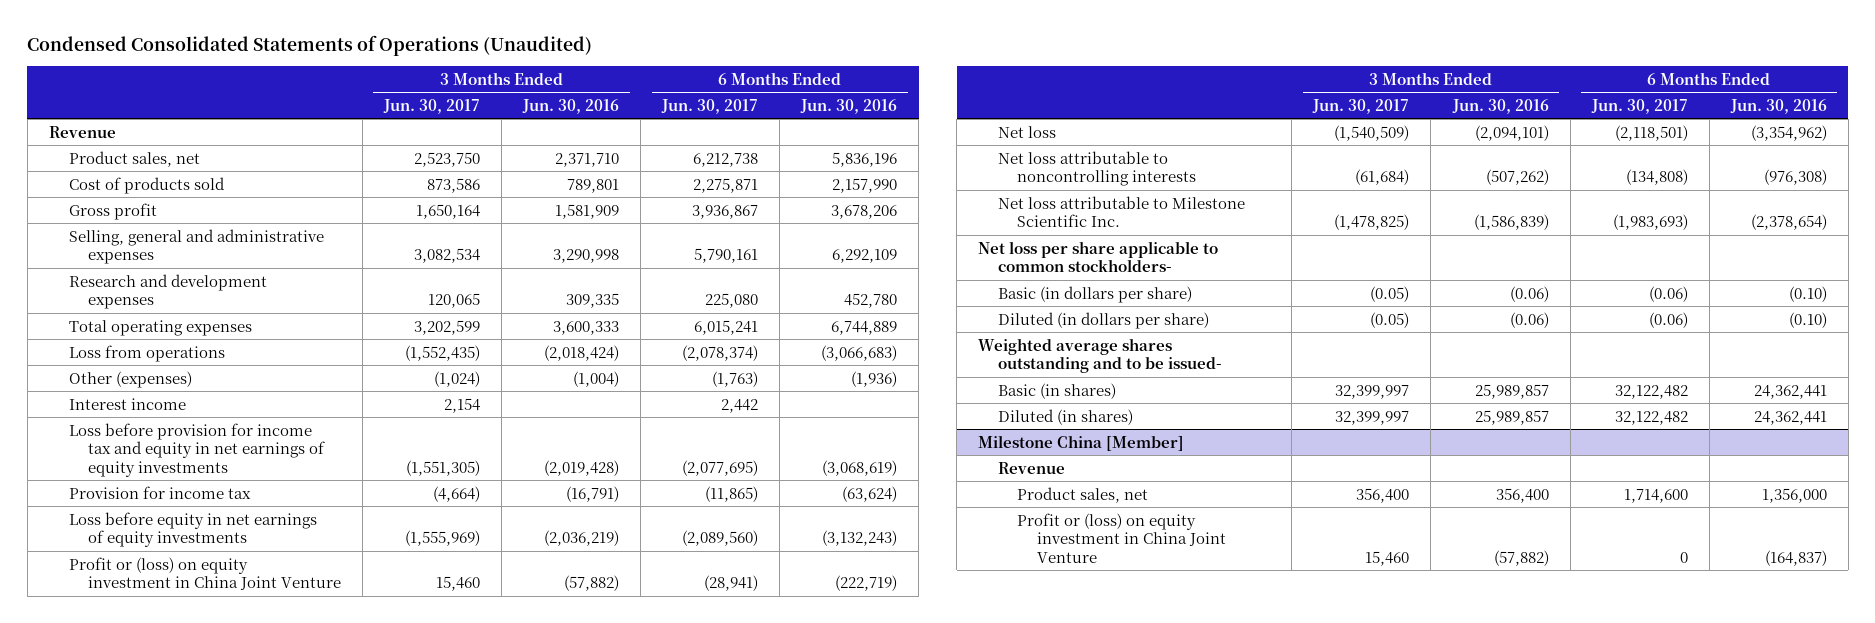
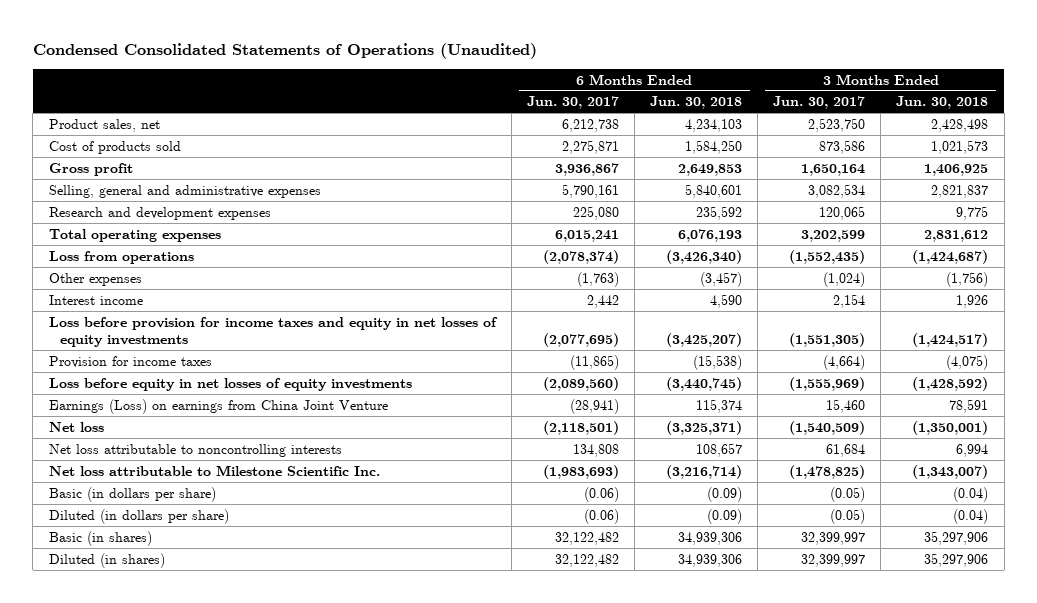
- | 3 Months Ended Jun. 30, 2017 | 3 Months Ended Jun. 30, 2016 | 6 Months Ended Jun. 30, 2017 | 6 Months Ended Jun. 30, 2016
+ | 6 Months Ended Jun. 30, 2017 | 6 Months Ended Jun. 30, 2018 | 3 Months Ended Jun. 30, 2017 | 3 Months Ended Jun. 30, 2018
- Revenue
- Other (expenses) | (1,024) | (1,004) | (1,763) | (1,936)
+ Other expenses | (1,763) | (3,457) | (1,024) | (1,756)
- Loss before provision for income tax and equity in net earnings of equity investments | (1,551,305) | (2,019,428) | (2,077,695) | (3,068,619)
- Provision for income tax | (4,664) | (16,791) | (11,865) | (63,624)
- Loss before equity in net earnings of equity investments | (1,555,969) | (2,036,219) | (2,089,560) | (3,132,243)
- Profit or (loss) on equity investment in China Joint Venture | 15,460 | (57,882) | (28,941) | (222,719)
+ Loss before provision for income taxes and equity in net losses of equity investments | (2,077,695) | (3,425,207) | (1,551,305) | (1,424,517)
+ Provision for income taxes | (11,865) | (15,538) | (4,664) | (4,075)
+ Loss before equity in net losses of equity investments | (2,089,560) | (3,440,745) | (1,555,969) | (1,428,592)
+ Earnings (Loss) on earnings from China Joint Venture | (28,941) | 115,374 | 15,460 | 78,591
- Net loss attributable to noncontrolling interests | (61,684) | (507,262) | (134,808) | (976,308)
+ Net loss attributable to noncontrolling interests | 134,808 | 108,657 | 61,684 | 6,994
- Net loss per share applicable to common stockholders-
- Weighted average shares outstanding and to be issued-
- Milestone China [Member]
- Revenue
- Product sales, net | 356,400 | 356,400 | 1,714,600 | 1,356,000
- Profit or (loss) on equity investment in China Joint Venture | 15,460 | (57,882) | 0 | (164,837)

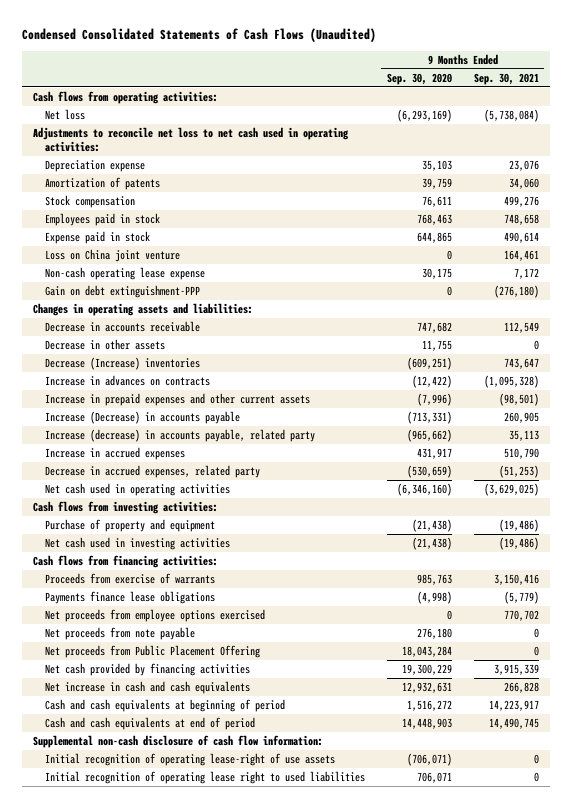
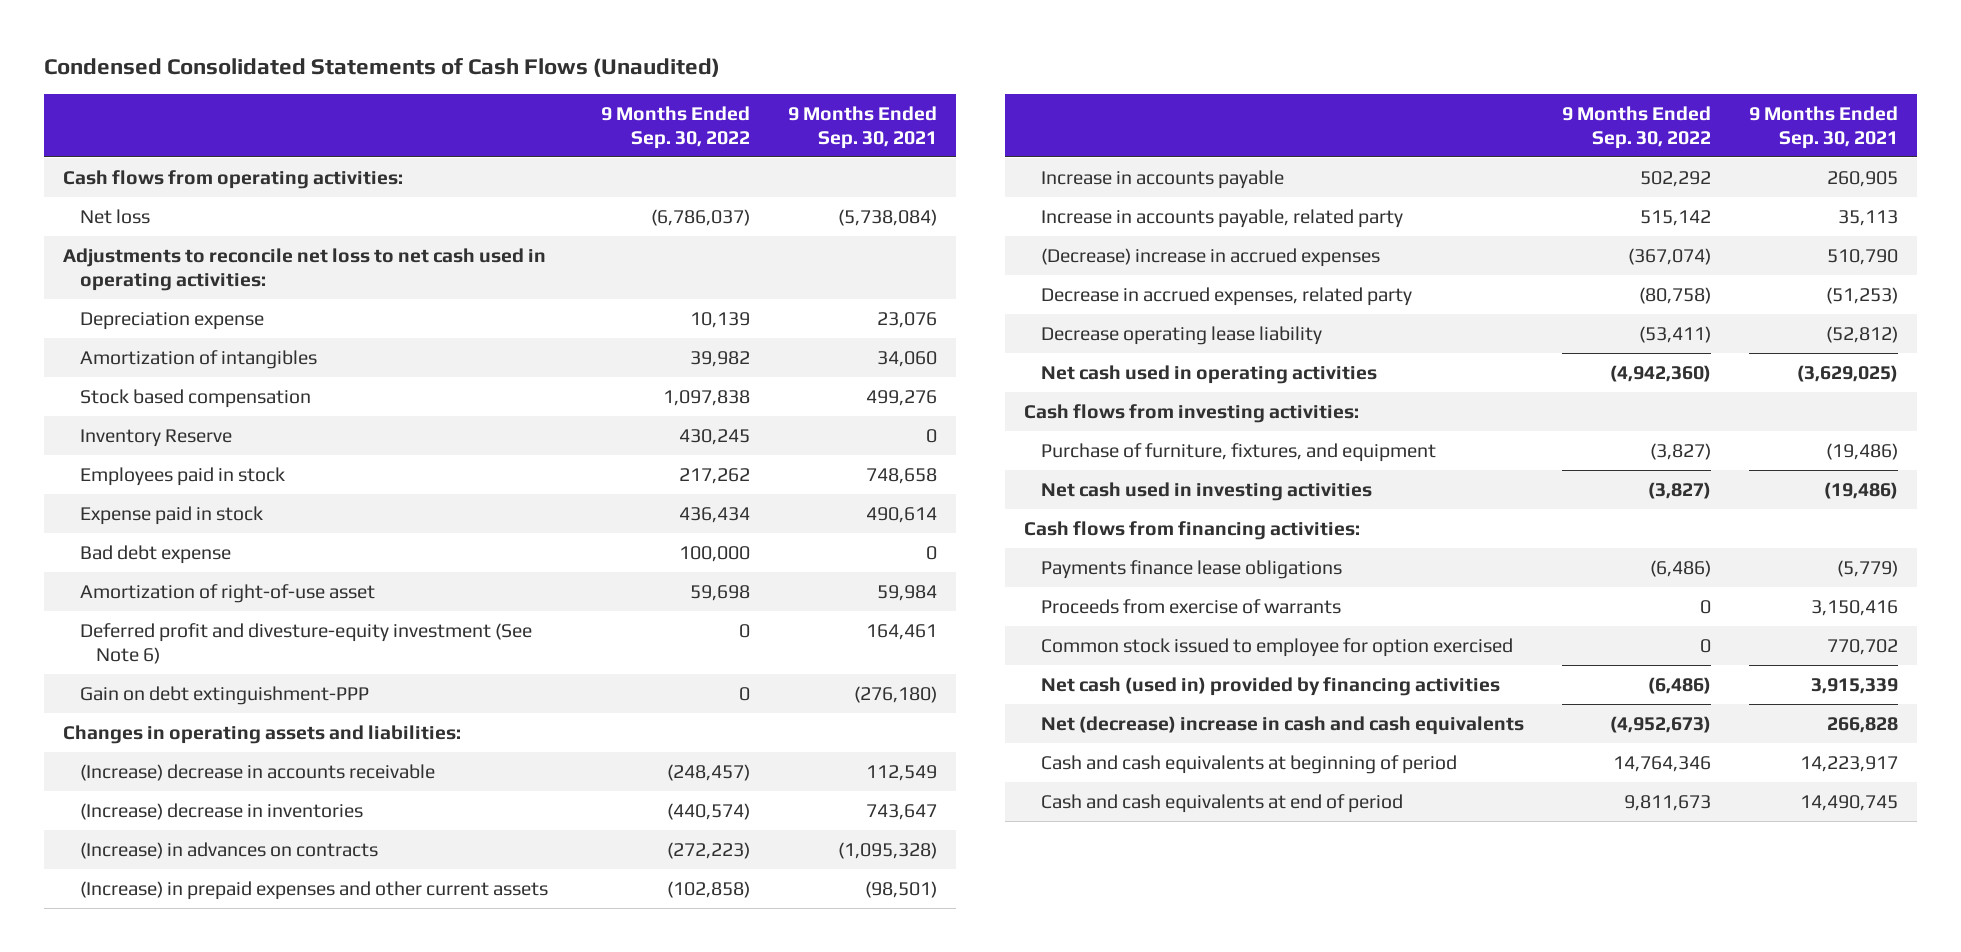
- | 9 Months Ended Sep. 30, 2020 | 9 Months Ended Sep. 30, 2021
+ | 9 Months Ended Sep. 30, 2022 | 9 Months Ended Sep. 30, 2021
- Amortization of patents | 39,759 | 34,060
- Stock compensation | 76,611 | 499,276
+ Amortization of intangibles | 39,982 | 34,060
+ Stock based compensation | 1,097,838 | 499,276
+ Inventory Reserve | 430,245 | 0
- Loss on China joint venture | 0 | 164,461
- Non-cash operating lease expense | 30,175 | 7,172
+ Bad debt expense | 100,000 | 0
+ Amortization of right-of-use asset | 59,698 | 59,984
+ Deferred profit and divesture-equity investment (See Note 6) | 0 | 164,461
- Decrease in accounts receivable | 747,682 | 112,549
- Decrease in other assets | 11,755 | 0
- Decrease (Increase) inventories | (609,251) | 743,647
- Increase in advances on contracts | (12,422) | (1,095,328)
- Increase in prepaid expenses and other current assets | (7,996) | (98,501)
- Increase (Decrease) in accounts payable | (713,331) | 260,905
- Increase (decrease) in accounts payable, related party | (965,662) | 35,113
- Increase in accrued expenses | 431,917 | 510,790
+ (Increase) decrease in accounts receivable | (248,457) | 112,549
+ (Increase) decrease in inventories | (440,574) | 743,647
+ (Increase) in advances on contracts | (272,223) | (1,095,328)
+ (Increase) in prepaid expenses and other current assets | (102,858) | (98,501)
+ Increase in accounts payable | 502,292 | 260,905
+ Increase in accounts payable, related party | 515,142 | 35,113
+ (Decrease) increase in accrued expenses | (367,074) | 510,790
+ Decrease operating lease liability | (53,411) | (52,812)
- Purchase of property and equipment | (21,438) | (19,486)
+ Purchase of furniture, fixtures, and equipment | (3,827) | (19,486)
- Net proceeds from employee options exercised | 0 | 770,702
- Net proceeds from note payable | 276,180 | 0
- Net proceeds from Public Placement Offering | 18,043,284 | 0
- Net cash provided by financing activities | 19,300,229 | 3,915,339
- Net increase in cash and cash equivalents | 12,932,631 | 266,828
moved down: Proceeds from exercise of warrants | 0 | 3,150,416
+ Common stock issued to employee for option exercised | 0 | 770,702
+ Net cash (used in) provided by financing activities | (6,486) | 3,915,339
+ Net (decrease) increase in cash and cash equivalents | (4,952,673) | 266,828
- Supplemental non-cash disclosure of cash flow information:
- Initial recognition of operating lease-right of use assets | (706,071) | 0
- Initial recognition of operating lease right to used liabilities | 706,071 | 0

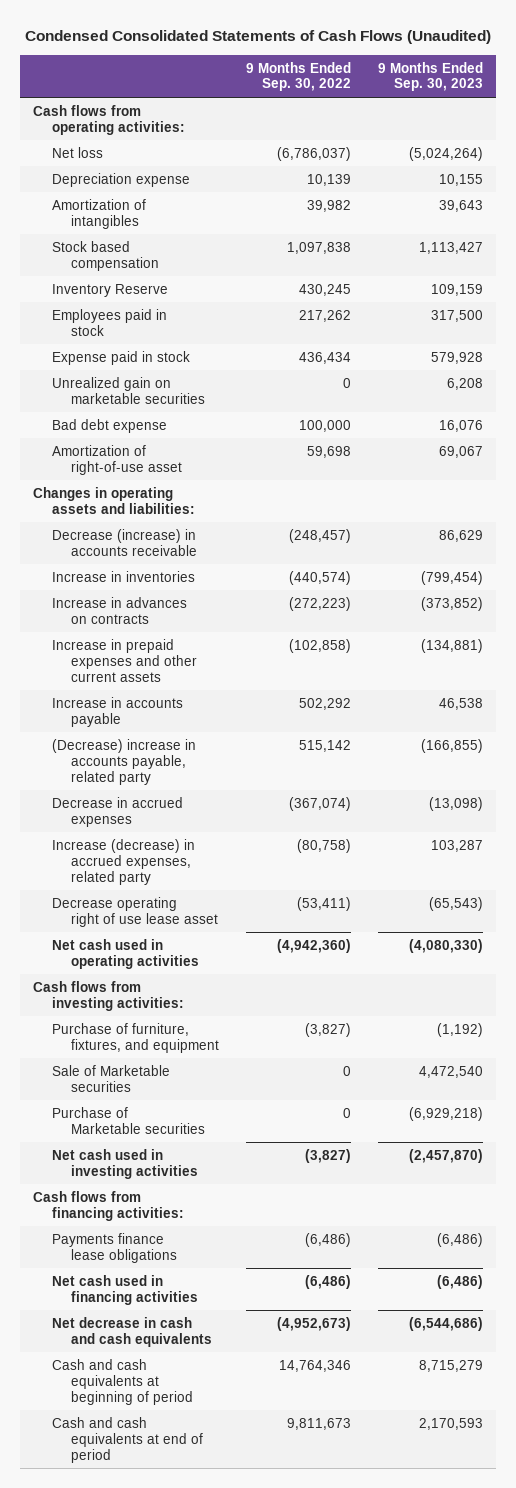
- | 9 Months Ended Sep. 30, 2022 | 9 Months Ended Sep. 30, 2021
+ | 9 Months Ended Sep. 30, 2022 | 9 Months Ended Sep. 30, 2023
- Adjustments to reconcile net loss to net cash used in operating activities:
+ Unrealized gain on marketable securities | 0 | 6,208
- Deferred profit and divesture-equity investment (See Note 6) | 0 | 164,461
- Gain on debt extinguishment-PPP | 0 | (276,180)
- (Increase) decrease in accounts receivable | (248,457) | 112,549
- (Increase) decrease in inventories | (440,574) | 743,647
- (Increase) in advances on contracts | (272,223) | (1,095,328)
- (Increase) in prepaid expenses and other current assets | (102,858) | (98,501)
+ Decrease (increase) in accounts receivable | (248,457) | 86,629
+ Increase in inventories | (440,574) | (799,454)
+ Increase in advances on contracts | (272,223) | (373,852)
+ Increase in prepaid expenses and other current assets | (102,858) | (134,881)
- Increase in accounts payable, related party | 515,142 | 35,113
- (Decrease) increase in accrued expenses | (367,074) | 510,790
- Decrease in accrued expenses, related party | (80,758) | (51,253)
- Decrease operating lease liability | (53,411) | (52,812)
+ (Decrease) increase in accounts payable, related party | 515,142 | (166,855)
+ Decrease in accrued expenses | (367,074) | (13,098)
+ Increase (decrease) in accrued expenses, related party | (80,758) | 103,287
+ Decrease operating right of use lease asset | (53,411) | (65,543)
+ Sale of Marketable securities | 0 | 4,472,540
+ Purchase of Marketable securities | 0 | (6,929,218)
- Proceeds from exercise of warrants | 0 | 3,150,416
- Common stock issued to employee for option exercised | 0 | 770,702
- Net cash (used in) provided by financing activities | (6,486) | 3,915,339
- Net (decrease) increase in cash and cash equivalents | (4,952,673) | 266,828
+ Net cash used in financing activities | (6,486) | (6,486)
+ Net decrease in cash and cash equivalents | (4,952,673) | (6,544,686)

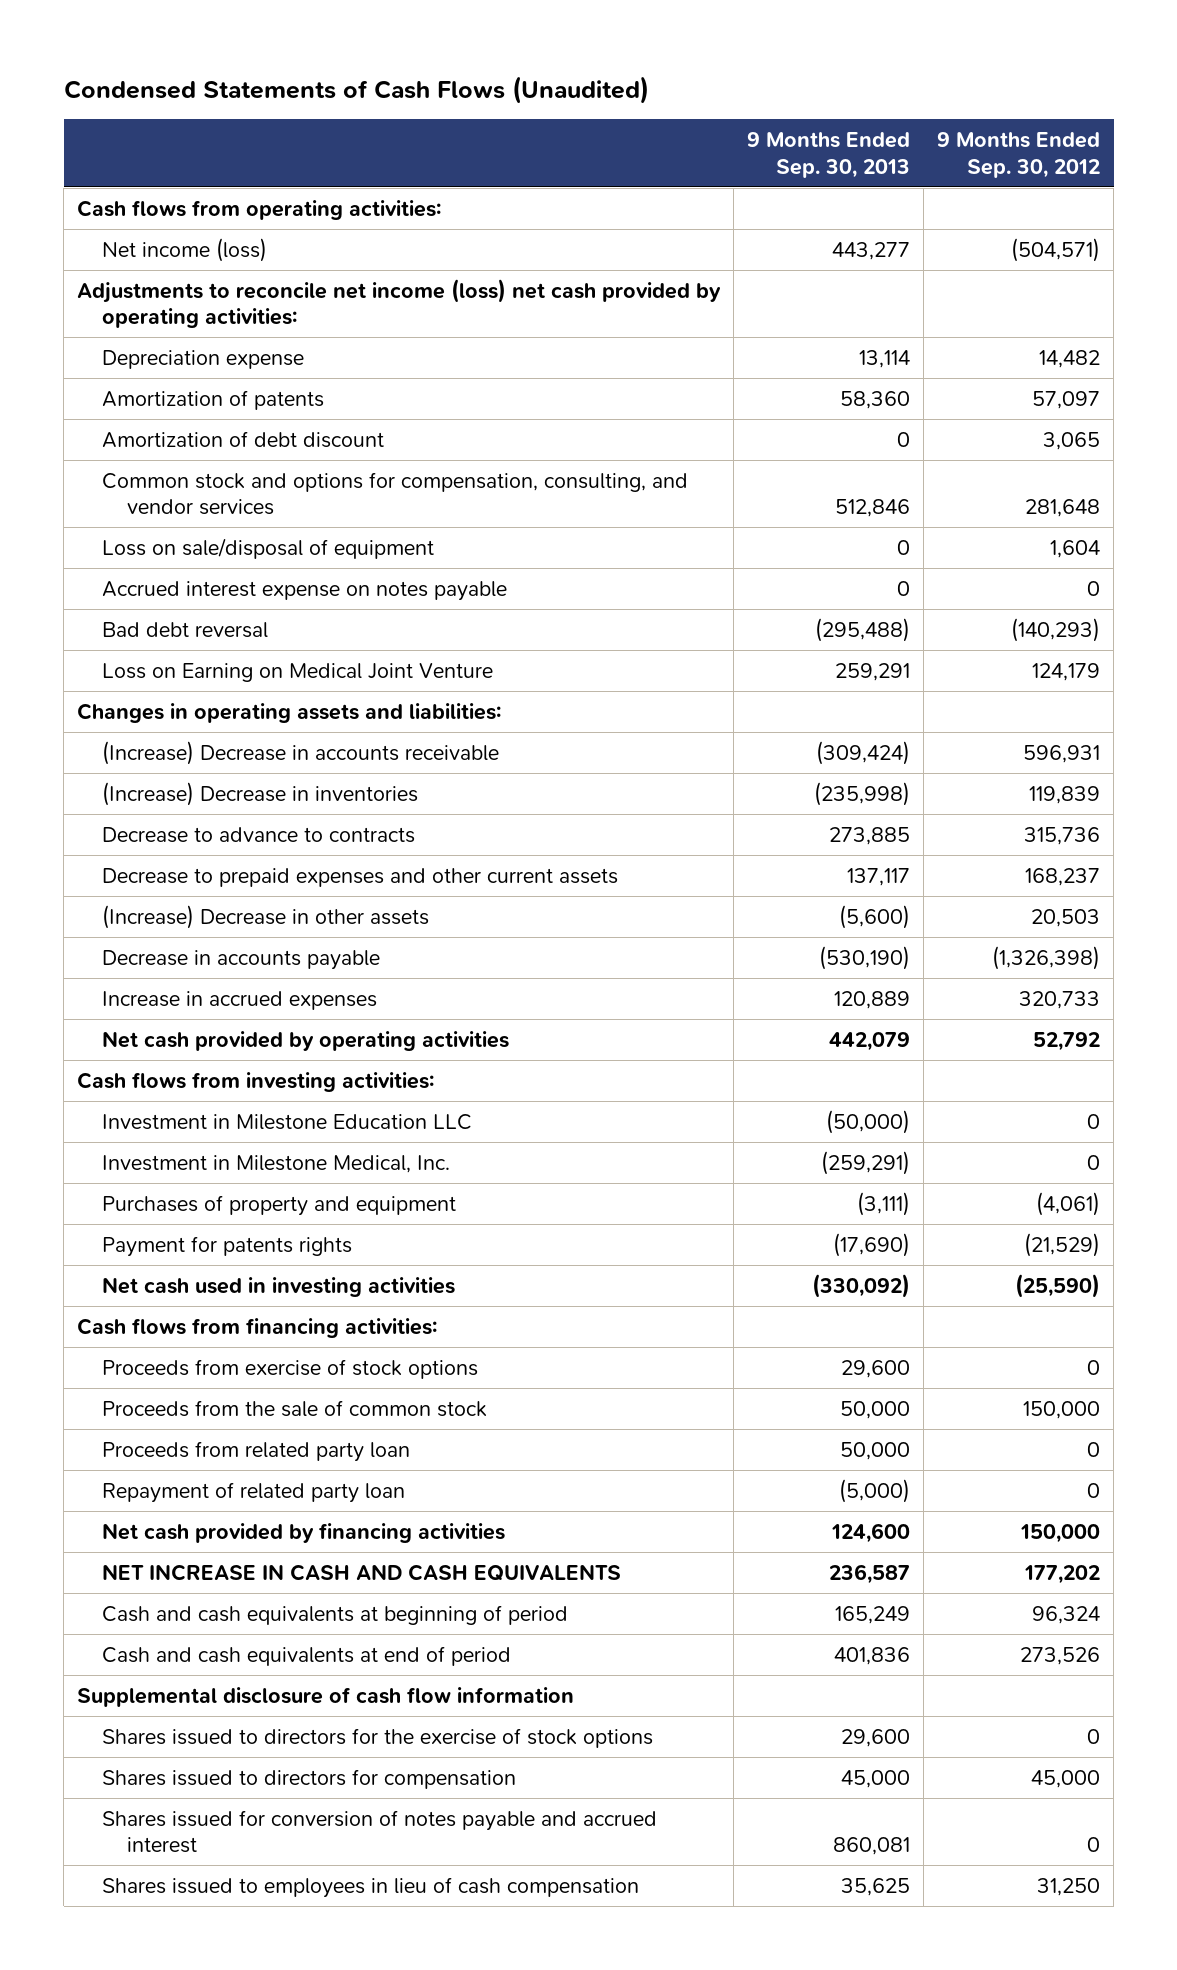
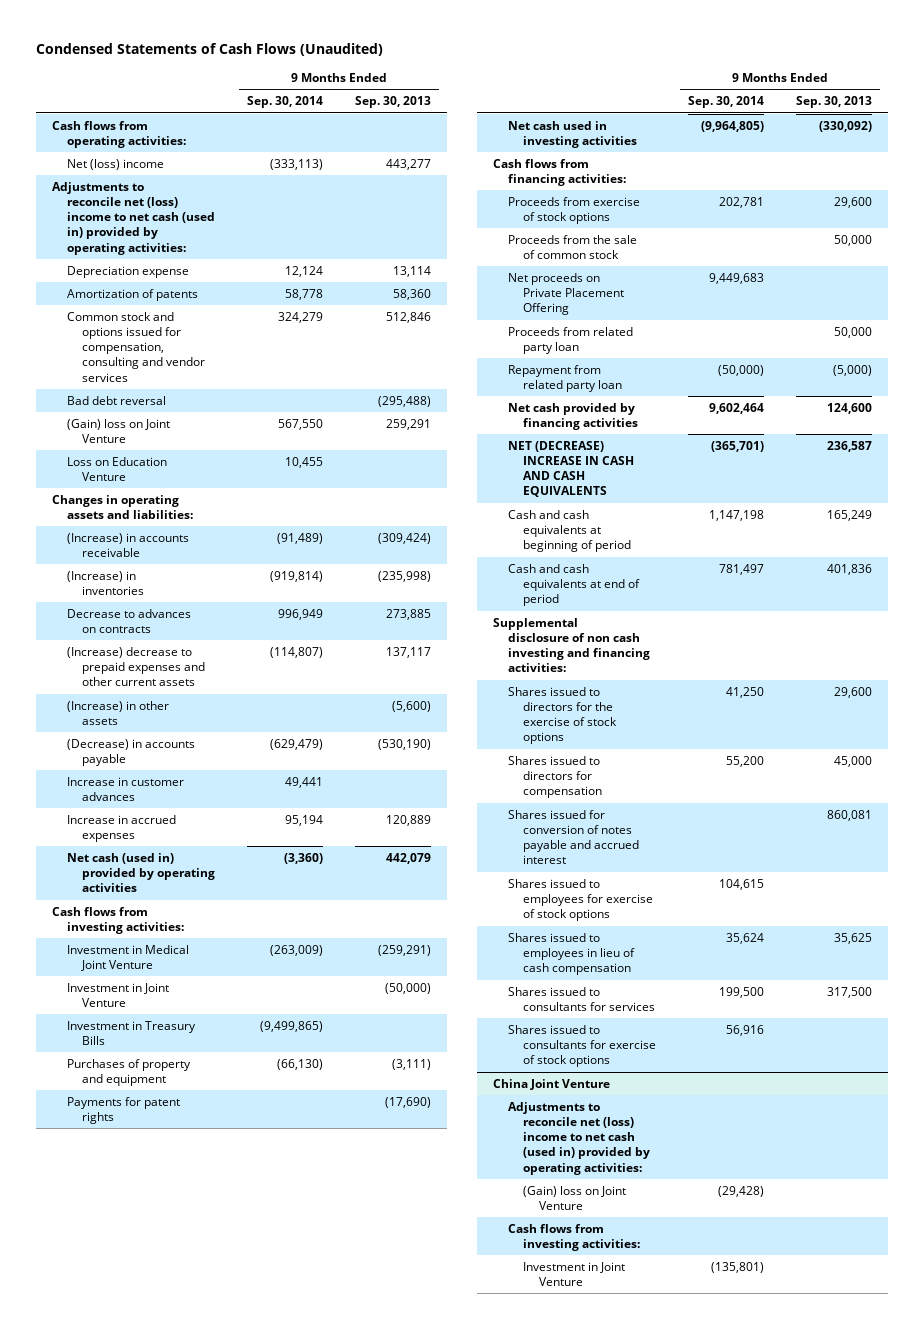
- | 9 Months Ended Sep. 30, 2013 | 9 Months Ended Sep. 30, 2012
+ | 9 Months Ended Sep. 30, 2014 | 9 Months Ended Sep. 30, 2013
- Net income (loss) | 443,277 | (504,571)
- Adjustments to reconcile net income (loss) net cash provided by operating activities:
+ Net (loss) income | (333,113) | 443,277
+ Adjustments to reconcile net (loss) income to net cash (used in) provided by operating activities:
- Amortization of debt discount | 0 | 3,065
- Common stock and options for compensation, consulting, and vendor services | 512,846 | 281,648
- Loss on sale/disposal of equipment | 0 | 1,604
- Accrued interest expense on notes payable | 0 | 0
+ Common stock and options issued for compensation, consulting and vendor services | 324,279 | 512,846
- Loss on Earning on Medical Joint Venture | 259,291 | 124,179
+ (Gain) loss on Joint Venture | 567,550 | 259,291
+ Loss on Education Venture | 10,455 |
- (Increase) Decrease in accounts receivable | (309,424) | 596,931
- (Increase) Decrease in inventories | (235,998) | 119,839
- Decrease to advance to contracts | 273,885 | 315,736
- Decrease to prepaid expenses and other current assets | 137,117 | 168,237
- (Increase) Decrease in other assets | (5,600) | 20,503
- Decrease in accounts payable | (530,190) | (1,326,398)
+ (Increase) in accounts receivable | (91,489) | (309,424)
+ (Increase) in inventories | (919,814) | (235,998)
+ Decrease to advances on contracts | 996,949 | 273,885
+ (Increase) decrease to prepaid expenses and other current assets | (114,807) | 137,117
+ (Increase) in other assets | | (5,600)
+ (Decrease) in accounts payable | (629,479) | (530,190)
+ Increase in customer advances | 49,441 |
- Net cash provided by operating activities | 442,079 | 52,792
+ Net cash (used in) provided by operating activities | (3,360) | 442,079
- Investment in Milestone Education LLC | (50,000) | 0
- Investment in Milestone Medical, Inc. | (259,291) | 0
+ Investment in Medical Joint Venture | (263,009) | (259,291)
+ Investment in Joint Venture | | (50,000)
+ Investment in Treasury Bills | (9,499,865) |
- Payment for patents rights | (17,690) | (21,529)
+ Payments for patent rights | | (17,690)
+ Net proceeds on Private Placement Offering | 9,449,683 |
- Repayment of related party loan | (5,000) | 0
+ Repayment from related party loan | (50,000) | (5,000)
- NET INCREASE IN CASH AND CASH EQUIVALENTS | 236,587 | 177,202
+ NET (DECREASE) INCREASE IN CASH AND CASH EQUIVALENTS | (365,701) | 236,587
- Supplemental disclosure of cash flow information
+ Supplemental disclosure of non cash investing and financing activities:
+ Shares issued to employees for exercise of stock options | 104,615 |
+ Shares issued to consultants for services | 199,500 | 317,500
+ Shares issued to consultants for exercise of stock options | 56,916 |
+ China Joint Venture
+ Adjustments to reconcile net (loss) income to net cash (used in) provided by operating activities:
+ (Gain) loss on Joint Venture | (29,428) |
+ Cash flows from investing activities:
+ Investment in Joint Venture | (135,801) |

